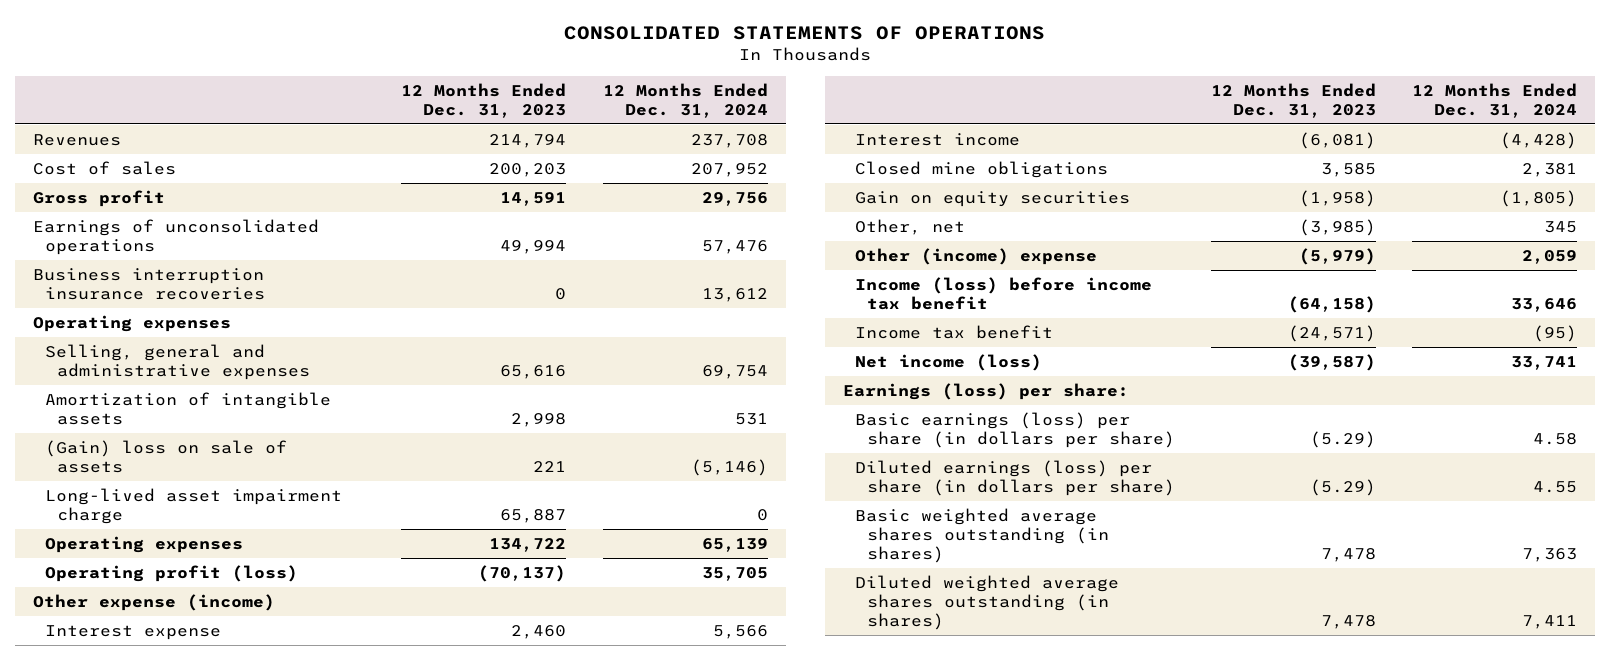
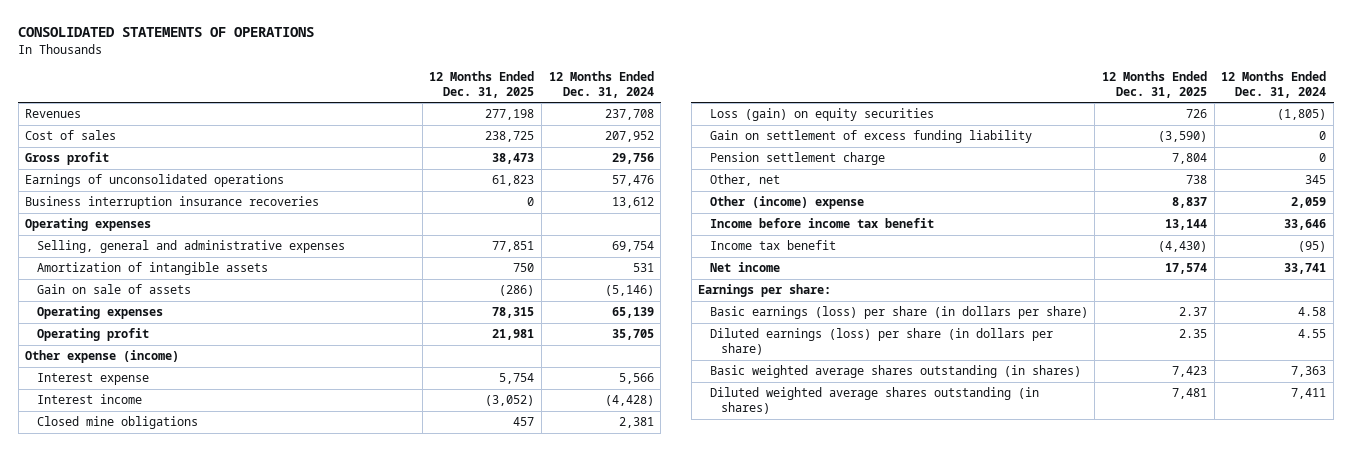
- | 12 Months Ended Dec. 31, 2023 | 12 Months Ended Dec. 31, 2024
+ | 12 Months Ended Dec. 31, 2025 | 12 Months Ended Dec. 31, 2024
- (Gain) loss on sale of assets | 221 | (5,146)
- Long-lived asset impairment charge | 65,887 | 0
+ Gain on sale of assets | (286) | (5,146)
- Operating profit (loss) | (70,137) | 35,705
+ Operating profit | 21,981 | 35,705
- Gain on equity securities | (1,958) | (1,805)
+ Loss (gain) on equity securities | 726 | (1,805)
+ Gain on settlement of excess funding liability | (3,590) | 0
+ Pension settlement charge | 7,804 | 0
- Income (loss) before income tax benefit | (64,158) | 33,646
+ Income before income tax benefit | 13,144 | 33,646
- Net income (loss) | (39,587) | 33,741
- Earnings (loss) per share:
+ Net income | 17,574 | 33,741
+ Earnings per share:

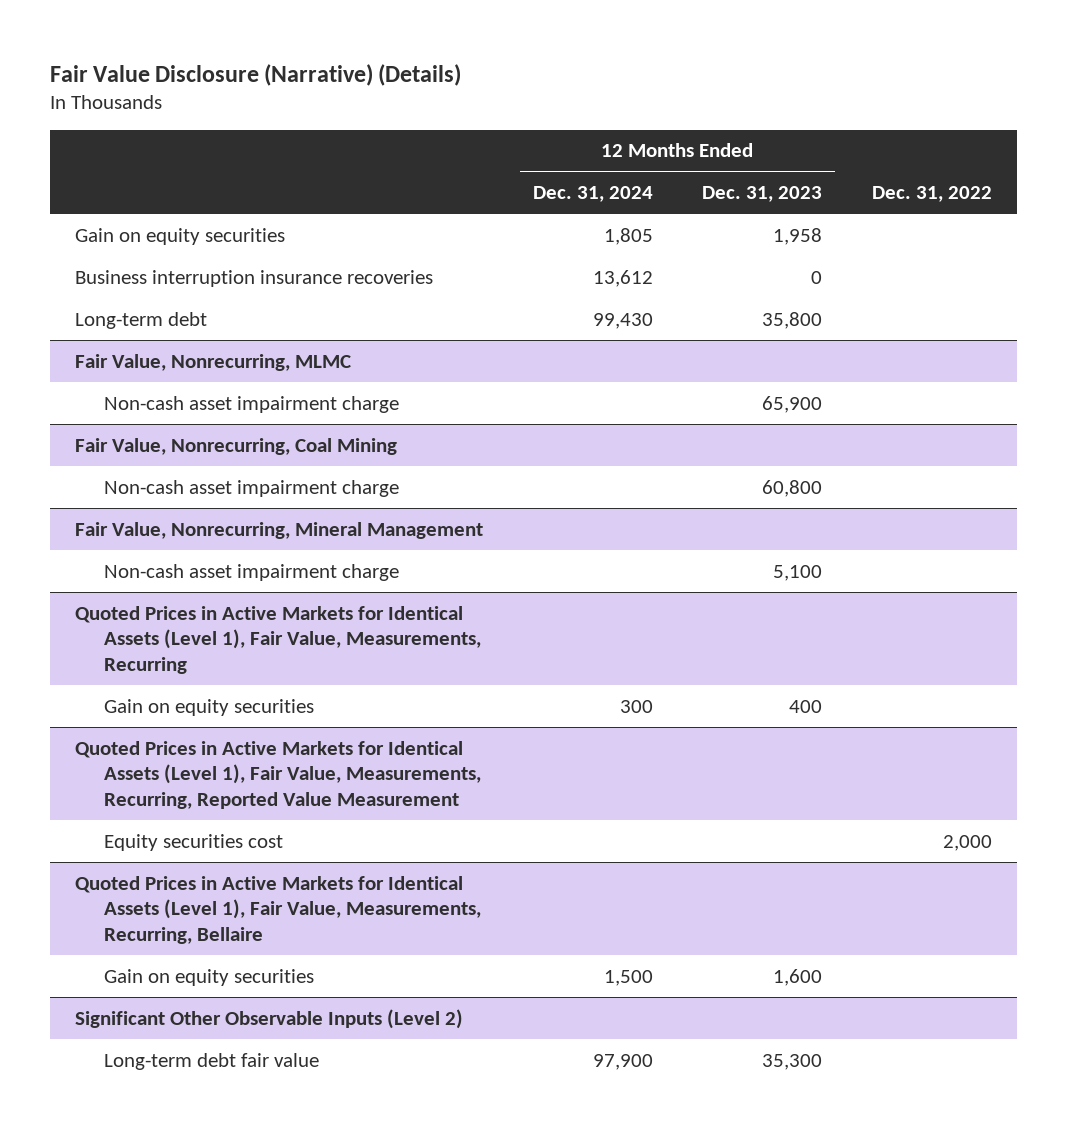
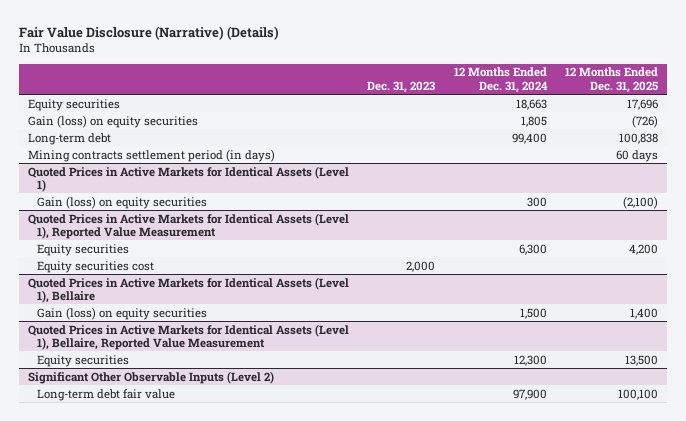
- | 12 Months Ended Dec. 31, 2024 | 12 Months Ended Dec. 31, 2023 | Dec. 31, 2022
+ | Dec. 31, 2023 | 12 Months Ended Dec. 31, 2024 | 12 Months Ended Dec. 31, 2025
- Gain on equity securities | 1,805 | 1,958 |
- Business interruption insurance recoveries | 13,612 | 0 |
- Long-term debt | 99,430 | 35,800 |
- Fair Value, Nonrecurring, MLMC
- Non-cash asset impairment charge | | 65,900 |
- Fair Value, Nonrecurring, Coal Mining
- Non-cash asset impairment charge | | 60,800 |
- Fair Value, Nonrecurring, Mineral Management
- Non-cash asset impairment charge | | 5,100 |
- Quoted Prices in Active Markets for Identical Assets (Level 1), Fair Value, Measurements, Recurring
- Gain on equity securities | 300 | 400 |
- Quoted Prices in Active Markets for Identical Assets (Level 1), Fair Value, Measurements, Recurring, Reported Value Measurement
+ Equity securities | | 18,663 | 17,696
+ Gain (loss) on equity securities | | 1,805 | (726)
+ Long-term debt | | 99,400 | 100,838
+ Mining contracts settlement period (in days) | | | 60 days
+ Quoted Prices in Active Markets for Identical Assets (Level 1)
+ Gain (loss) on equity securities | | 300 | (2,100)
+ Quoted Prices in Active Markets for Identical Assets (Level 1), Reported Value Measurement
+ Equity securities | | 6,300 | 4,200
- Quoted Prices in Active Markets for Identical Assets (Level 1), Fair Value, Measurements, Recurring, Bellaire
- Gain on equity securities | 1,500 | 1,600 |
+ Quoted Prices in Active Markets for Identical Assets (Level 1), Bellaire
+ Gain (loss) on equity securities | | 1,500 | 1,400
+ Quoted Prices in Active Markets for Identical Assets (Level 1), Bellaire, Reported Value Measurement
+ Equity securities | | 12,300 | 13,500

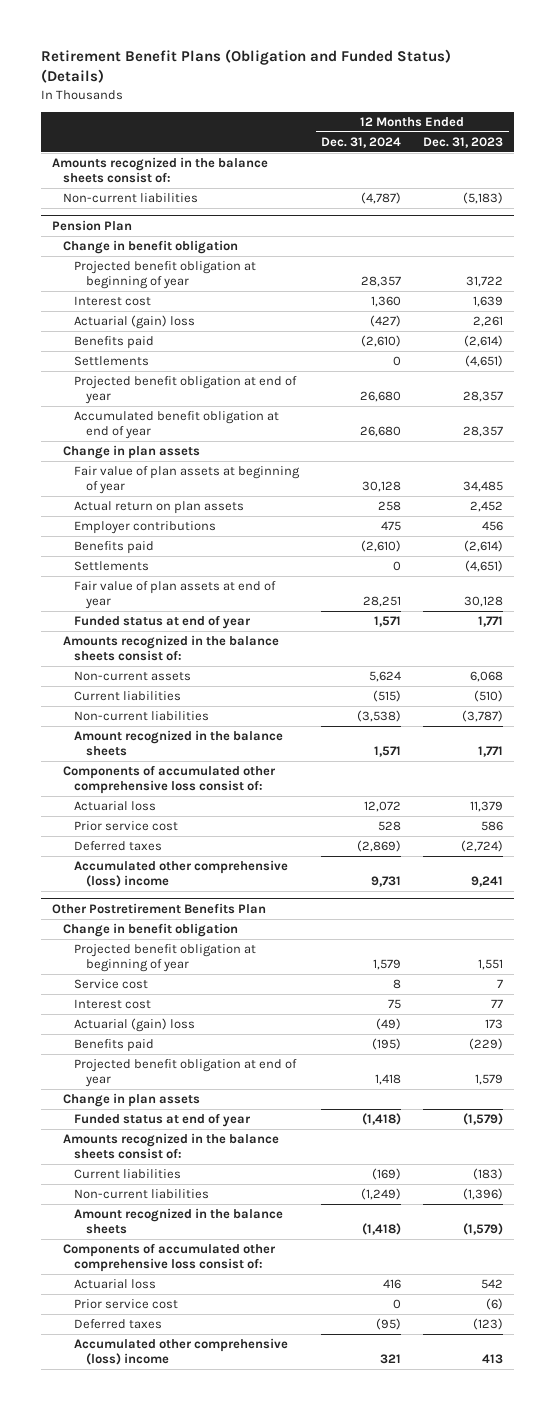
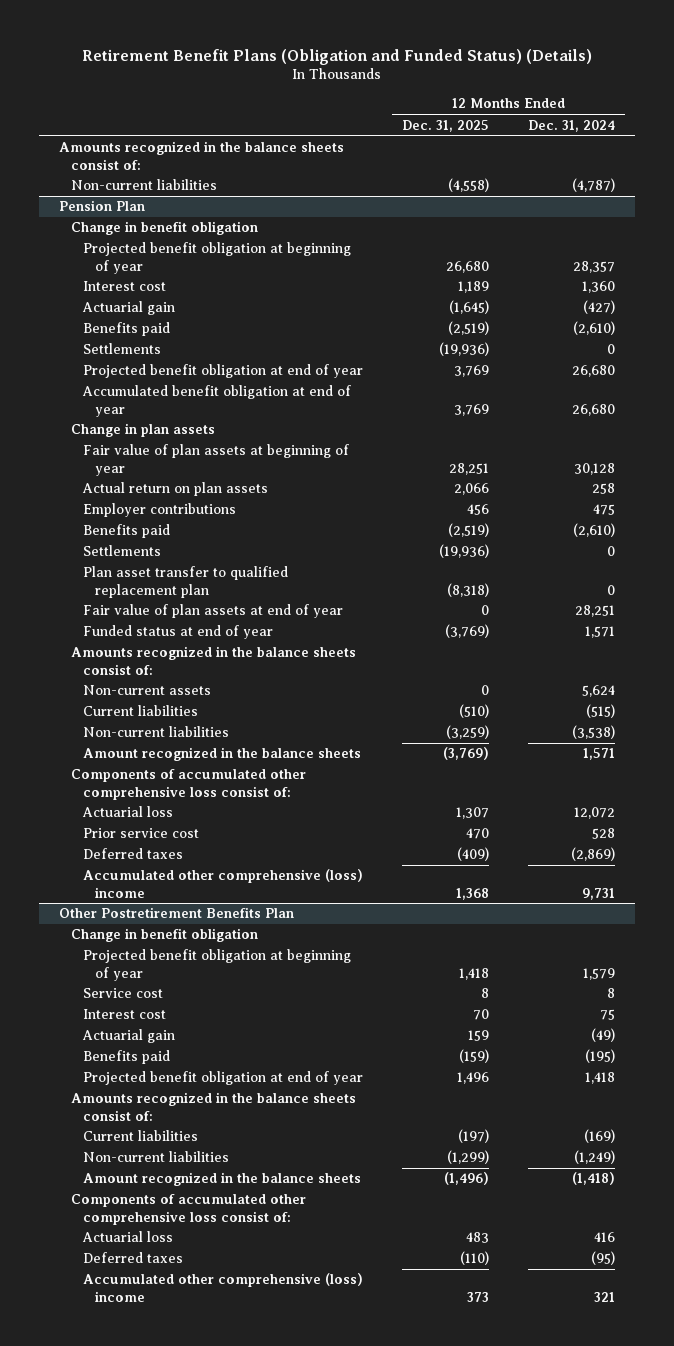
- | 12 Months Ended Dec. 31, 2024 | 12 Months Ended Dec. 31, 2023
+ | 12 Months Ended Dec. 31, 2025 | 12 Months Ended Dec. 31, 2024
@ Pension Plan
- Actuarial (gain) loss | (427) | 2,261
+ Actuarial gain | (1,645) | (427)
+ Plan asset transfer to qualified replacement plan | (8,318) | 0
@ Other Postretirement Benefits Plan
- Actuarial (gain) loss | (49) | 173
+ Actuarial gain | 159 | (49)
- Change in plan assets
- Funded status at end of year | (1,418) | (1,579)
- Prior service cost | 0 | (6)

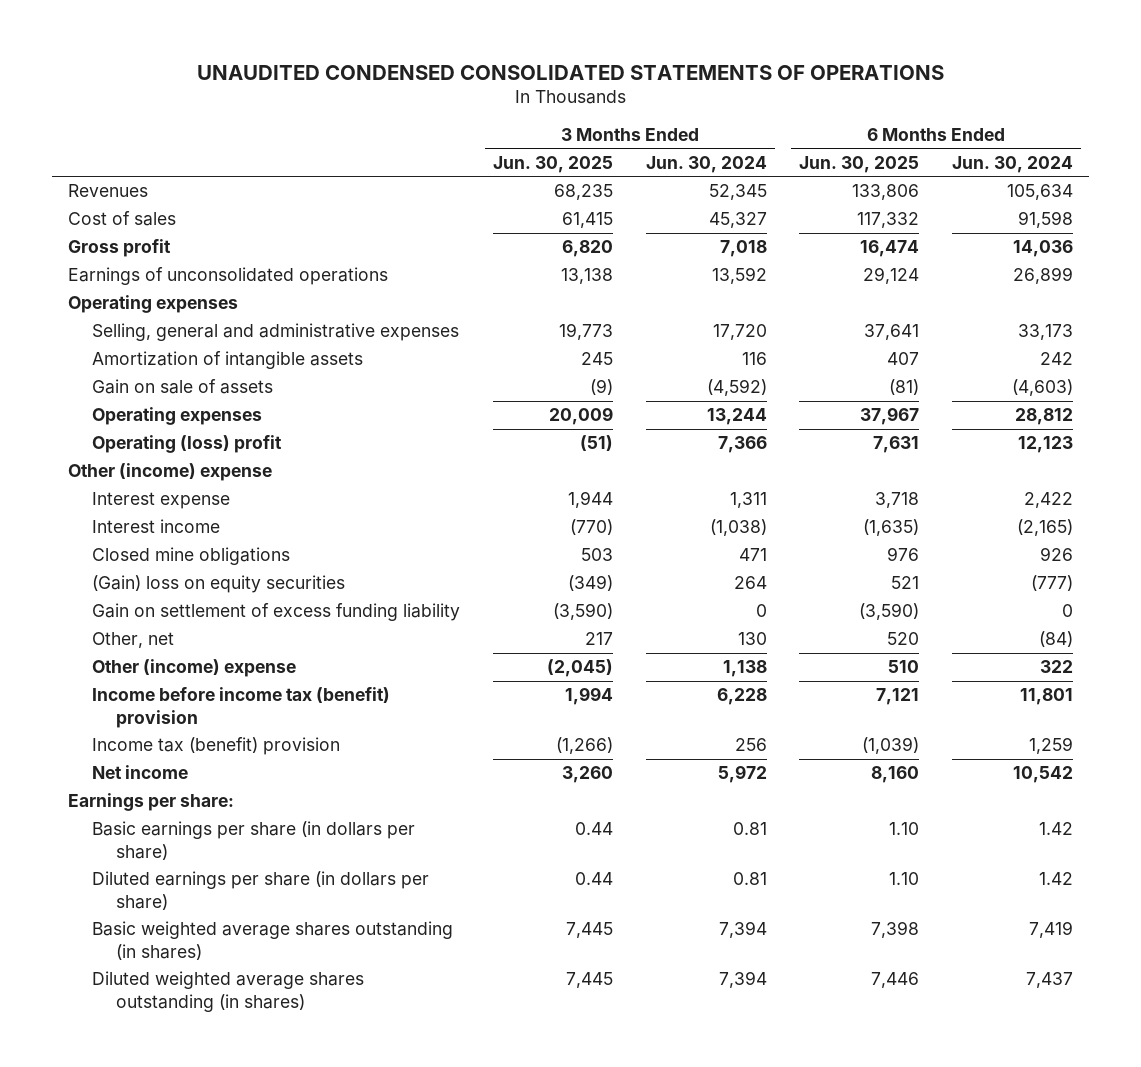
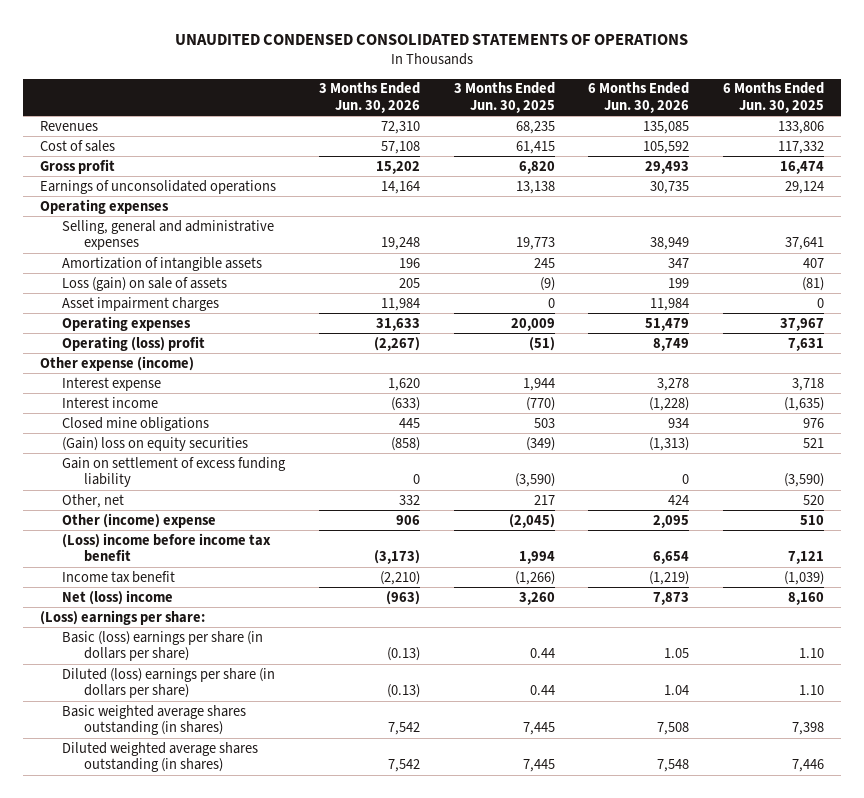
- | 3 Months Ended Jun. 30, 2025 | 3 Months Ended Jun. 30, 2024 | 6 Months Ended Jun. 30, 2025 | 6 Months Ended Jun. 30, 2024
+ | 3 Months Ended Jun. 30, 2026 | 3 Months Ended Jun. 30, 2025 | 6 Months Ended Jun. 30, 2026 | 6 Months Ended Jun. 30, 2025
- Gain on sale of assets | (9) | (4,592) | (81) | (4,603)
+ Loss (gain) on sale of assets | 205 | (9) | 199 | (81)
+ Asset impairment charges | 11,984 | 0 | 11,984 | 0
- Other (income) expense
+ Other expense (income)
- Income before income tax (benefit) provision | 1,994 | 6,228 | 7,121 | 11,801
- Income tax (benefit) provision | (1,266) | 256 | (1,039) | 1,259
- Net income | 3,260 | 5,972 | 8,160 | 10,542
- Earnings per share:
- Basic earnings per share (in dollars per share) | 0.44 | 0.81 | 1.10 | 1.42
- Diluted earnings per share (in dollars per share) | 0.44 | 0.81 | 1.10 | 1.42
+ (Loss) income before income tax benefit | (3,173) | 1,994 | 6,654 | 7,121
+ Income tax benefit | (2,210) | (1,266) | (1,219) | (1,039)
+ Net (loss) income | (963) | 3,260 | 7,873 | 8,160
+ (Loss) earnings per share:
+ Basic (loss) earnings per share (in dollars per share) | (0.13) | 0.44 | 1.05 | 1.10
+ Diluted (loss) earnings per share (in dollars per share) | (0.13) | 0.44 | 1.04 | 1.10

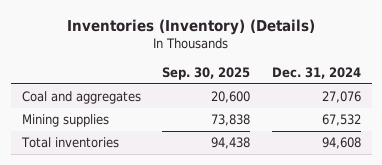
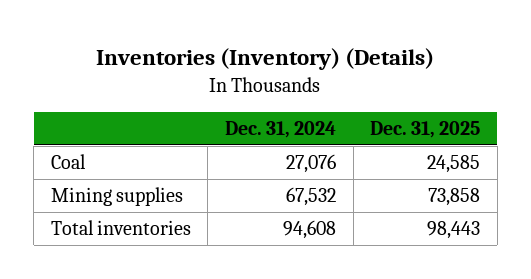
- | Sep. 30, 2025 | Dec. 31, 2024
+ | Dec. 31, 2024 | Dec. 31, 2025
- Coal and aggregates | 20,600 | 27,076
+ Coal | 27,076 | 24,585

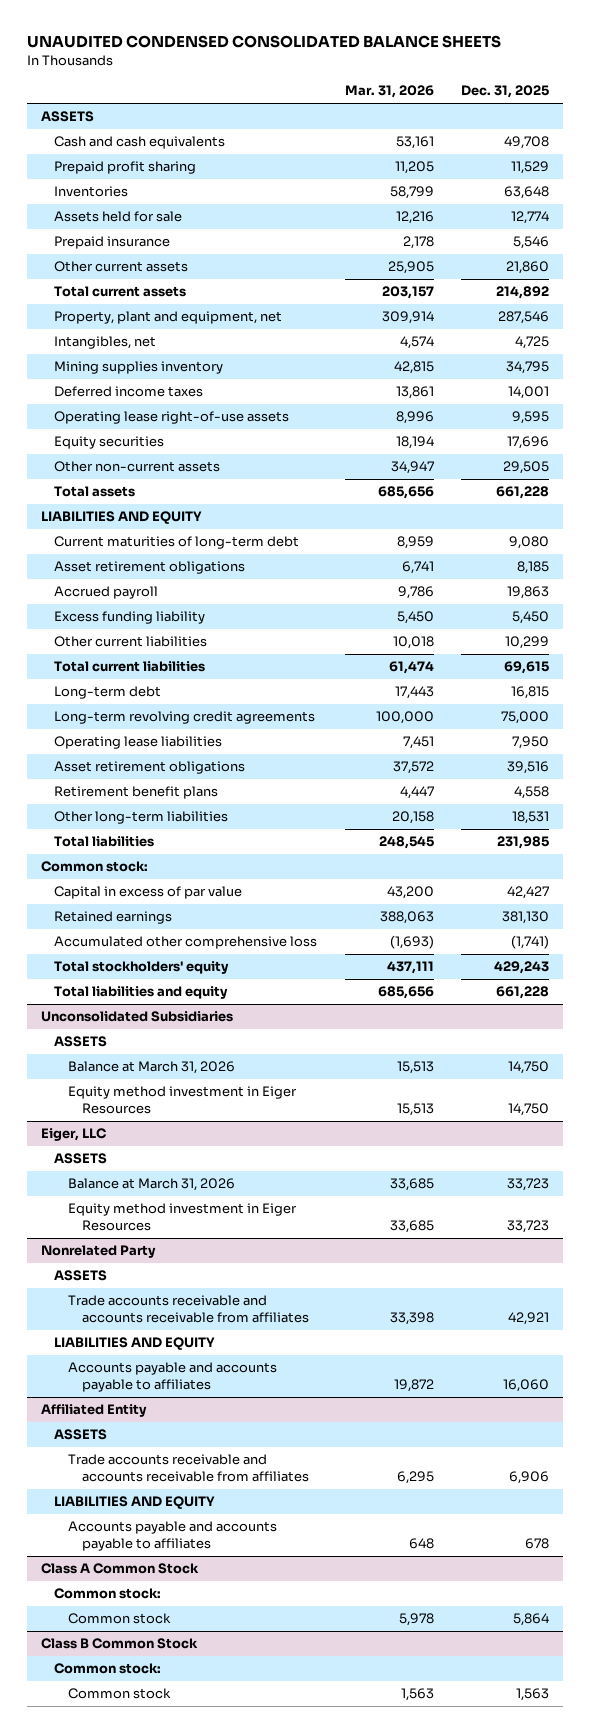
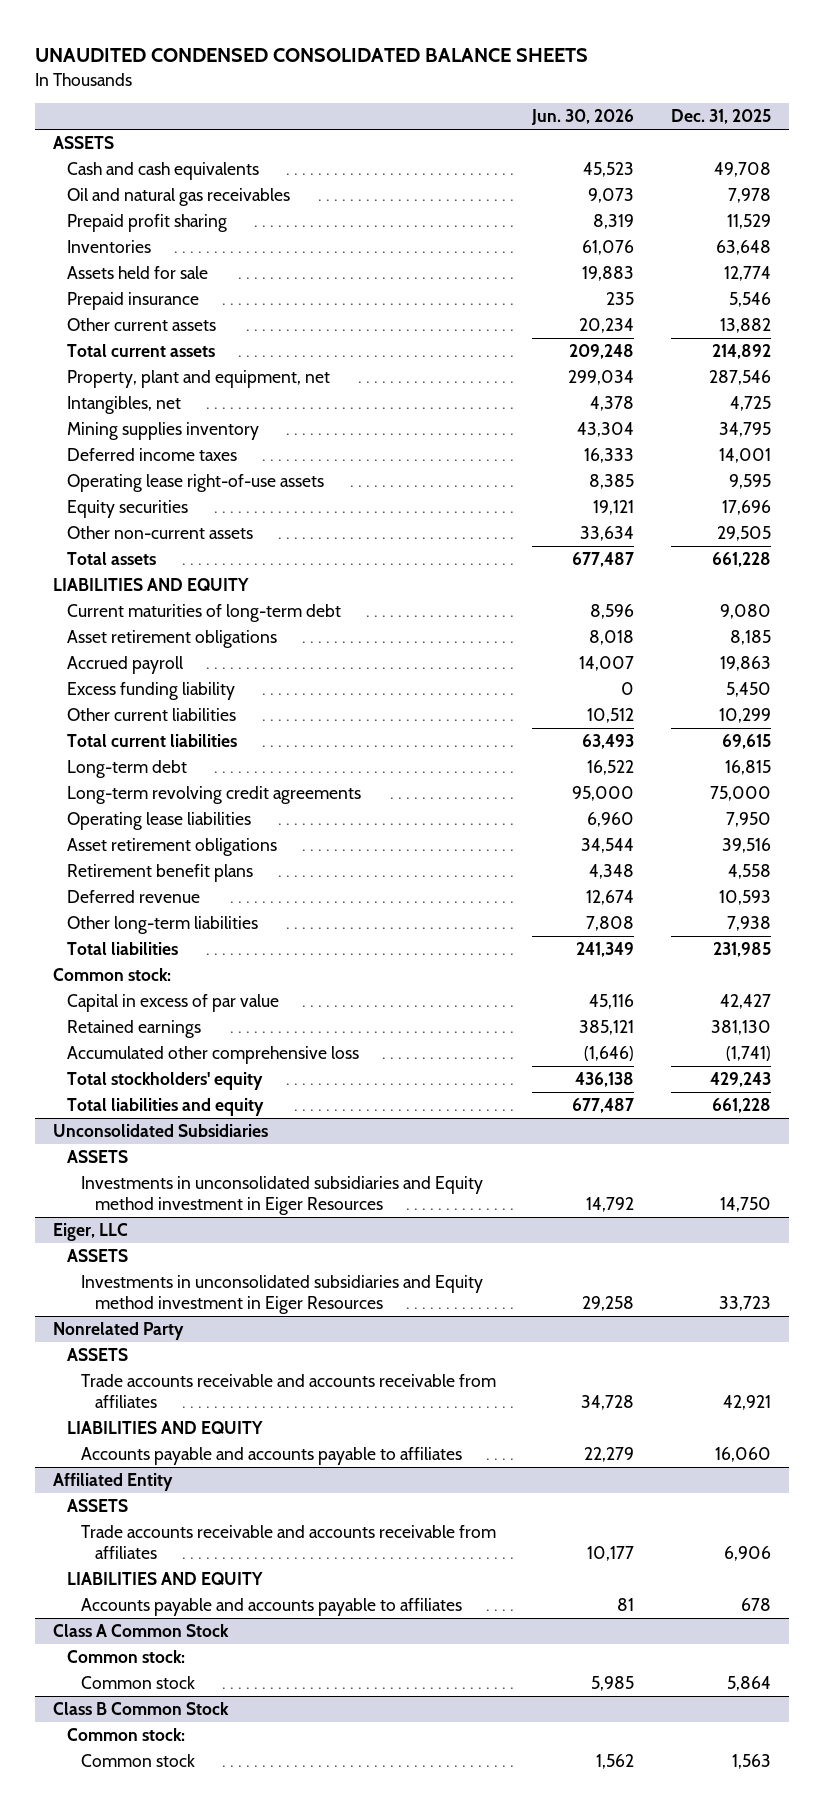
- | Mar. 31, 2026 | Dec. 31, 2025
+ | Jun. 30, 2026 | Dec. 31, 2025
+ Oil and natural gas receivables | 9,073 | 7,978
- Other current assets | 25,905 | 21,860
+ Other current assets | 20,234 | 13,882
- Other long-term liabilities | 20,158 | 18,531
+ Deferred revenue | 12,674 | 10,593
+ Other long-term liabilities | 7,808 | 7,938
@ Unconsolidated Subsidiaries
- Balance at March 31, 2026 | 15,513 | 14,750
- Equity method investment in Eiger Resources | 15,513 | 14,750
+ Investments in unconsolidated subsidiaries and Equity method investment in Eiger Resources | 14,792 | 14,750
@ Eiger, LLC
- Balance at March 31, 2026 | 33,685 | 33,723
- Equity method investment in Eiger Resources | 33,685 | 33,723
+ Investments in unconsolidated subsidiaries and Equity method investment in Eiger Resources | 29,258 | 33,723

